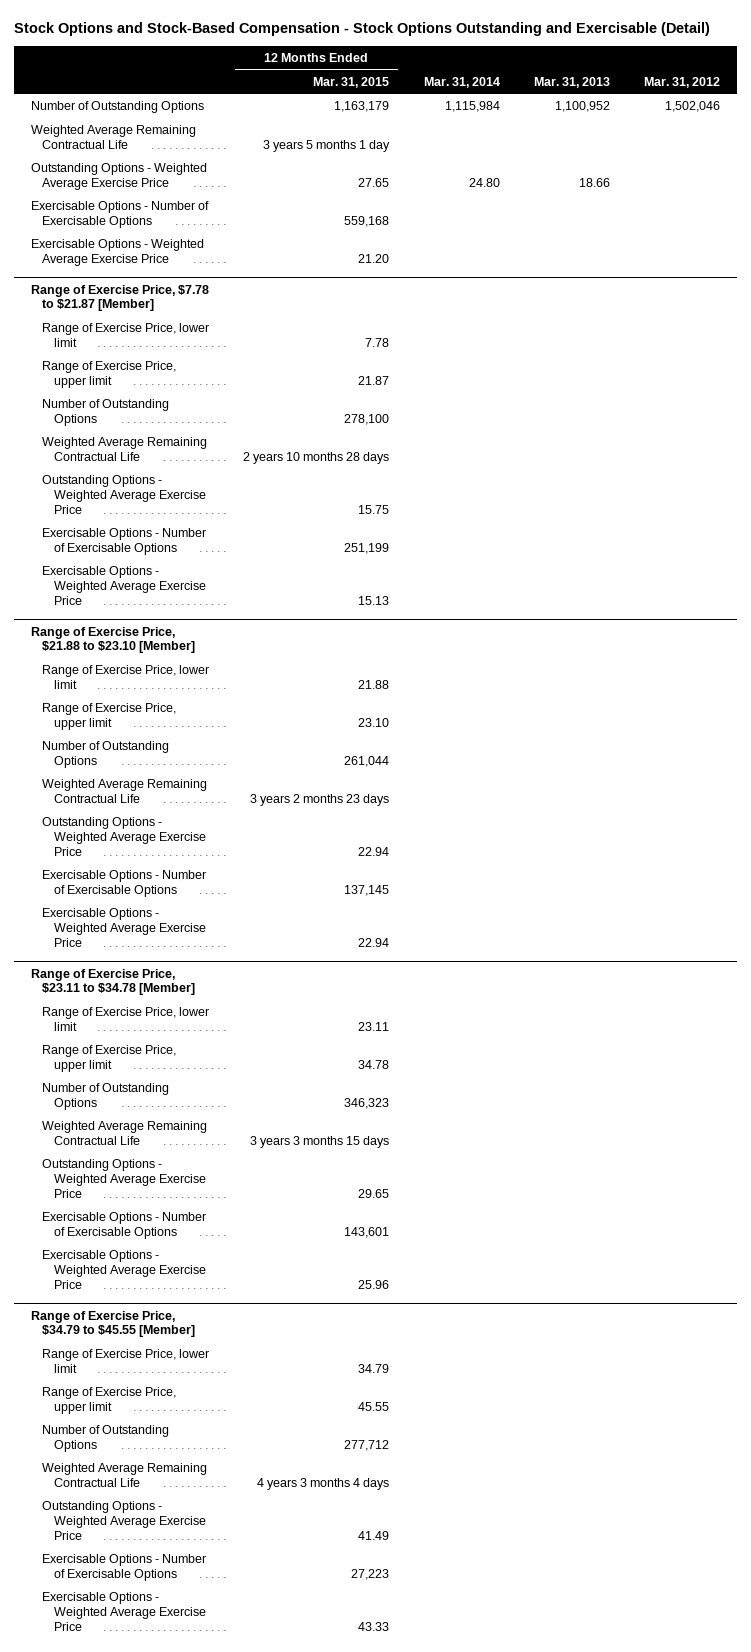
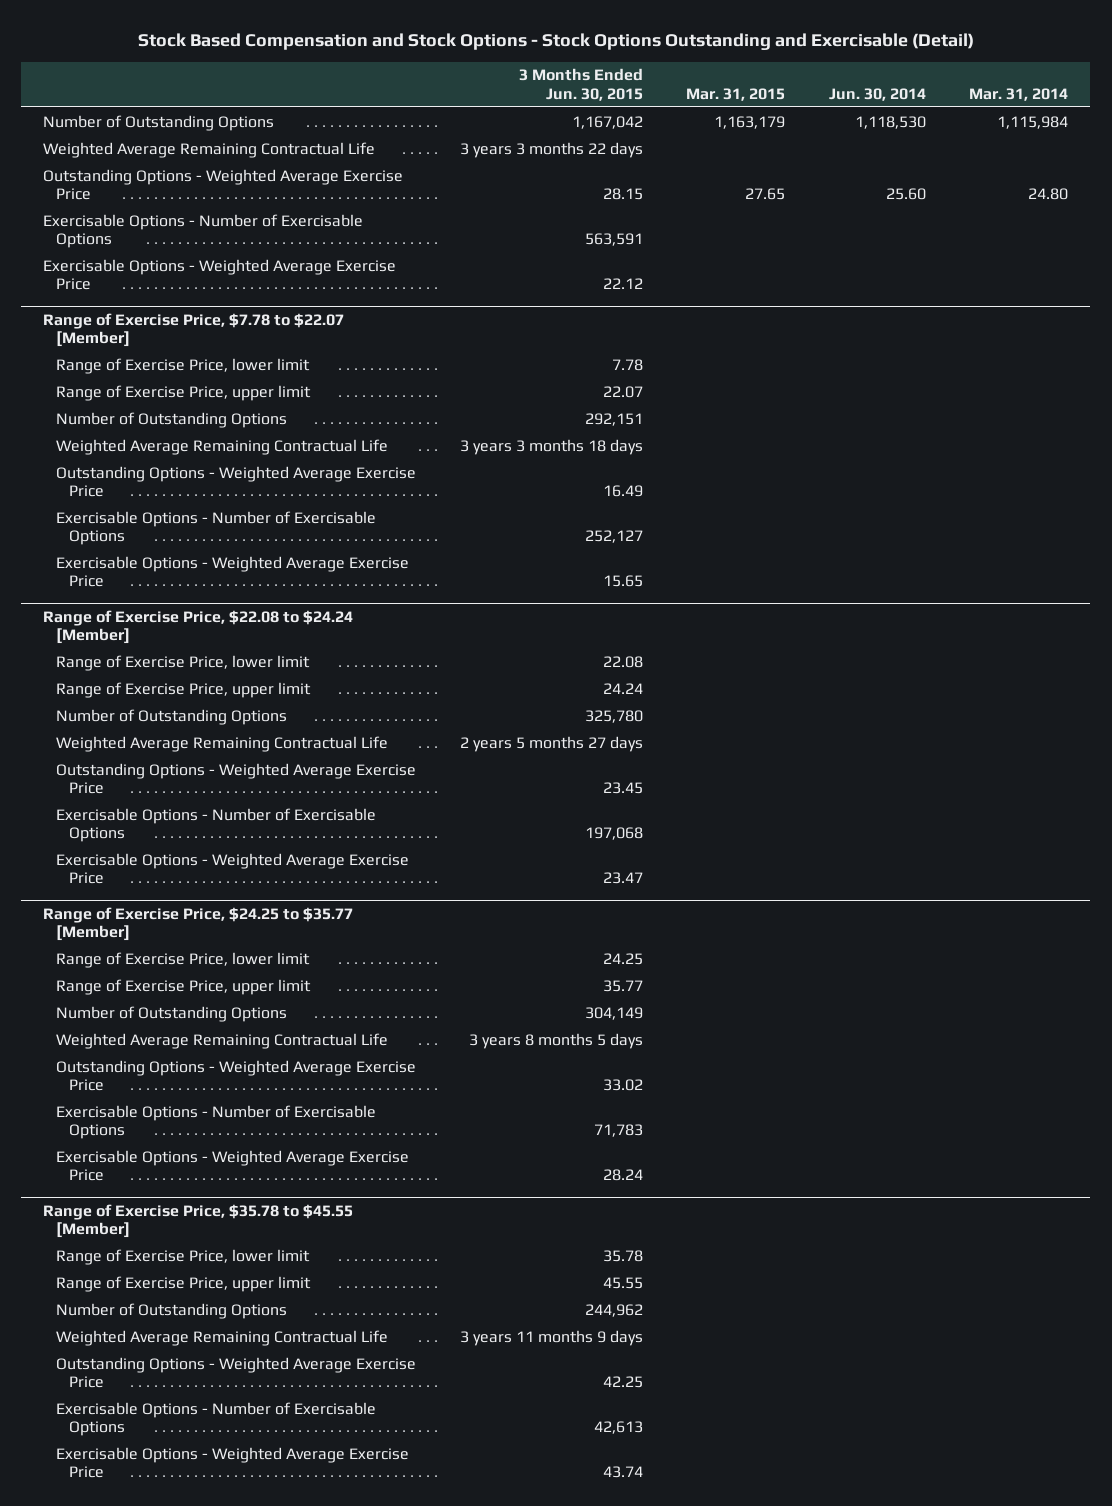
- Stock Options and Stock-Based Compensation - Stock Options Outstanding and Exercisable (Detail)
+ Stock Based Compensation and Stock Options - Stock Options Outstanding and Exercisable (Detail)
- | 12 Months Ended Mar. 31, 2015 | Mar. 31, 2014 | Mar. 31, 2013 | Mar. 31, 2012
+ | 3 Months Ended Jun. 30, 2015 | Mar. 31, 2015 | Jun. 30, 2014 | Mar. 31, 2014
- Range of Exercise Price, $7.78 to $21.87 [Member]
+ Range of Exercise Price, $7.78 to $22.07 [Member]
- Range of Exercise Price, $21.88 to $23.10 [Member]
+ Range of Exercise Price, $22.08 to $24.24 [Member]
- Range of Exercise Price, $23.11 to $34.78 [Member]
+ Range of Exercise Price, $24.25 to $35.77 [Member]
- Range of Exercise Price, $34.79 to $45.55 [Member]
+ Range of Exercise Price, $35.78 to $45.55 [Member]

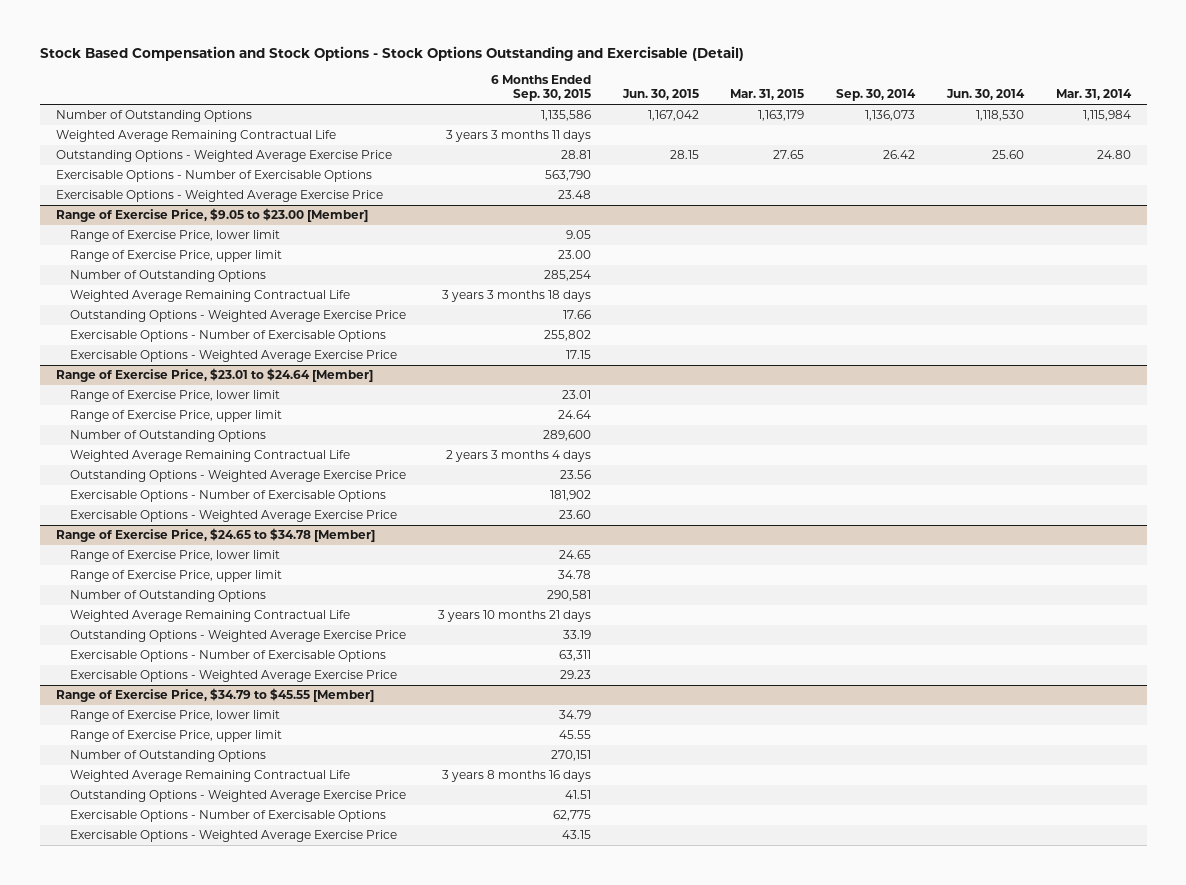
- | 3 Months Ended Jun. 30, 2015 | Mar. 31, 2015 | Jun. 30, 2014 | Mar. 31, 2014
+ | 6 Months Ended Sep. 30, 2015 | Jun. 30, 2015 | Mar. 31, 2015 | Sep. 30, 2014 | Jun. 30, 2014 | Mar. 31, 2014
- Range of Exercise Price, $7.78 to $22.07 [Member]
+ Range of Exercise Price, $9.05 to $23.00 [Member]
- Range of Exercise Price, $22.08 to $24.24 [Member]
+ Range of Exercise Price, $23.01 to $24.64 [Member]
- Range of Exercise Price, $24.25 to $35.77 [Member]
+ Range of Exercise Price, $24.65 to $34.78 [Member]
- Range of Exercise Price, $35.78 to $45.55 [Member]
+ Range of Exercise Price, $34.79 to $45.55 [Member]

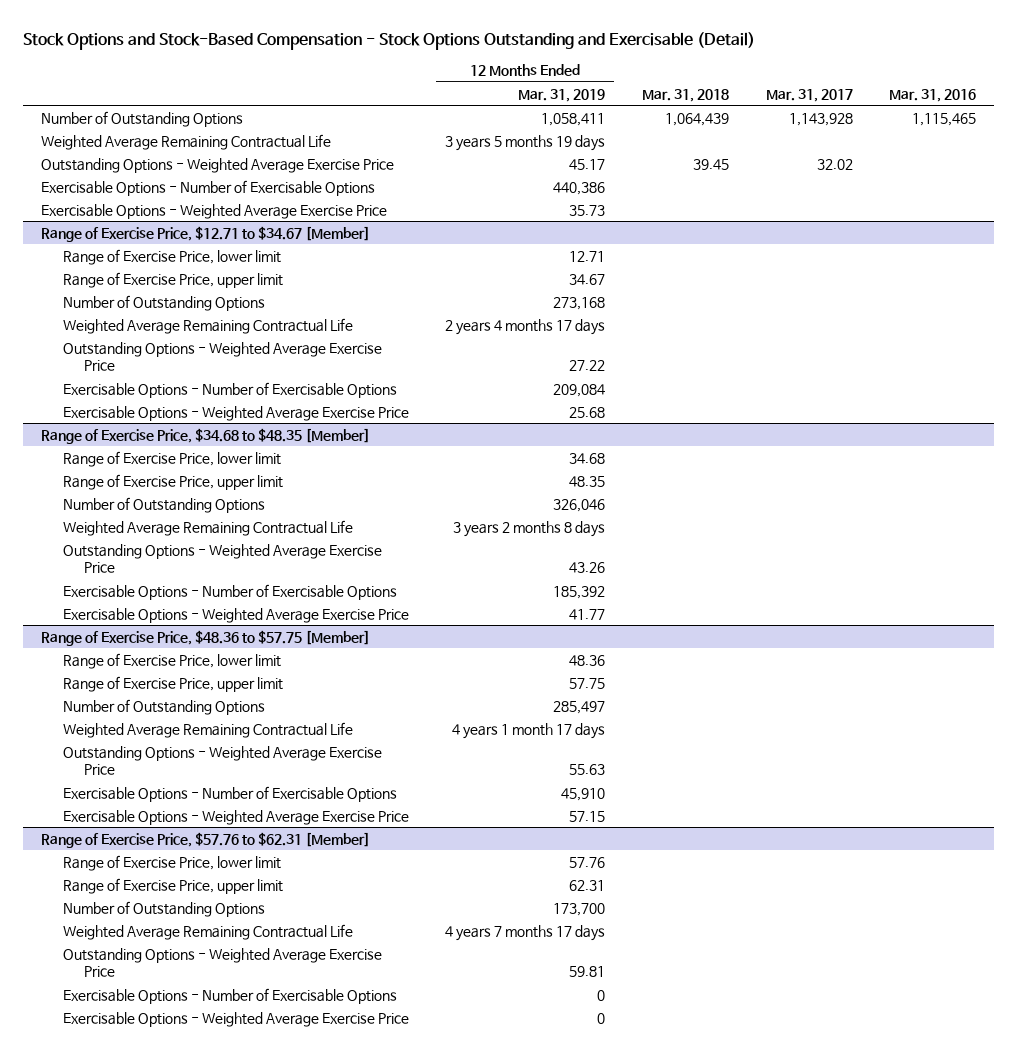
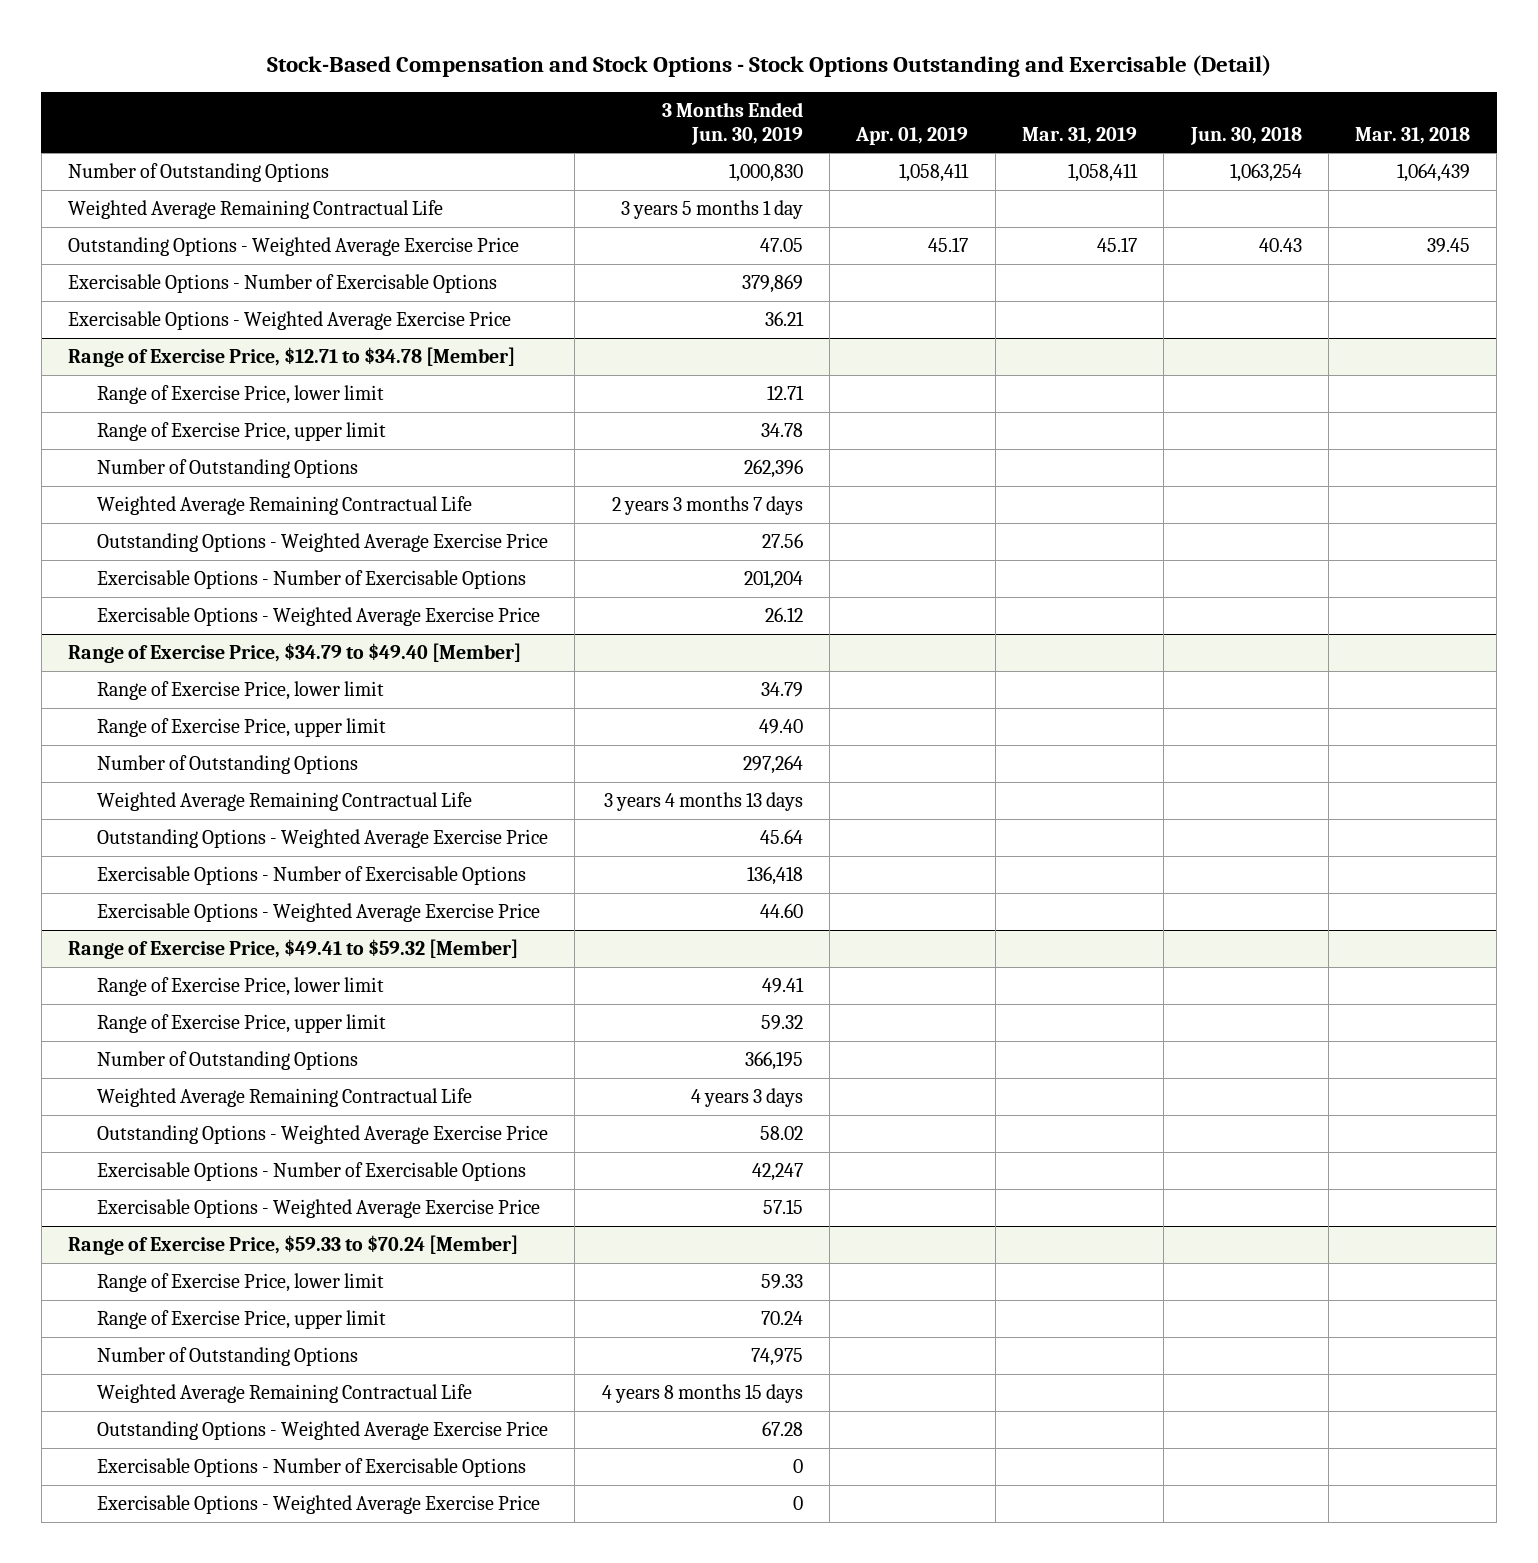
- Stock Options and Stock-Based Compensation - Stock Options Outstanding and Exercisable (Detail)
+ Stock-Based Compensation and Stock Options - Stock Options Outstanding and Exercisable (Detail)
- | 12 Months Ended Mar. 31, 2019 | Mar. 31, 2018 | Mar. 31, 2017 | Mar. 31, 2016
+ | 3 Months Ended Jun. 30, 2019 | Apr. 01, 2019 | Mar. 31, 2019 | Jun. 30, 2018 | Mar. 31, 2018
- Range of Exercise Price, $12.71 to $34.67 [Member]
+ Range of Exercise Price, $12.71 to $34.78 [Member]
- Range of Exercise Price, $34.68 to $48.35 [Member]
+ Range of Exercise Price, $34.79 to $49.40 [Member]
- Range of Exercise Price, $48.36 to $57.75 [Member]
+ Range of Exercise Price, $49.41 to $59.32 [Member]
- Range of Exercise Price, $57.76 to $62.31 [Member]
+ Range of Exercise Price, $59.33 to $70.24 [Member]

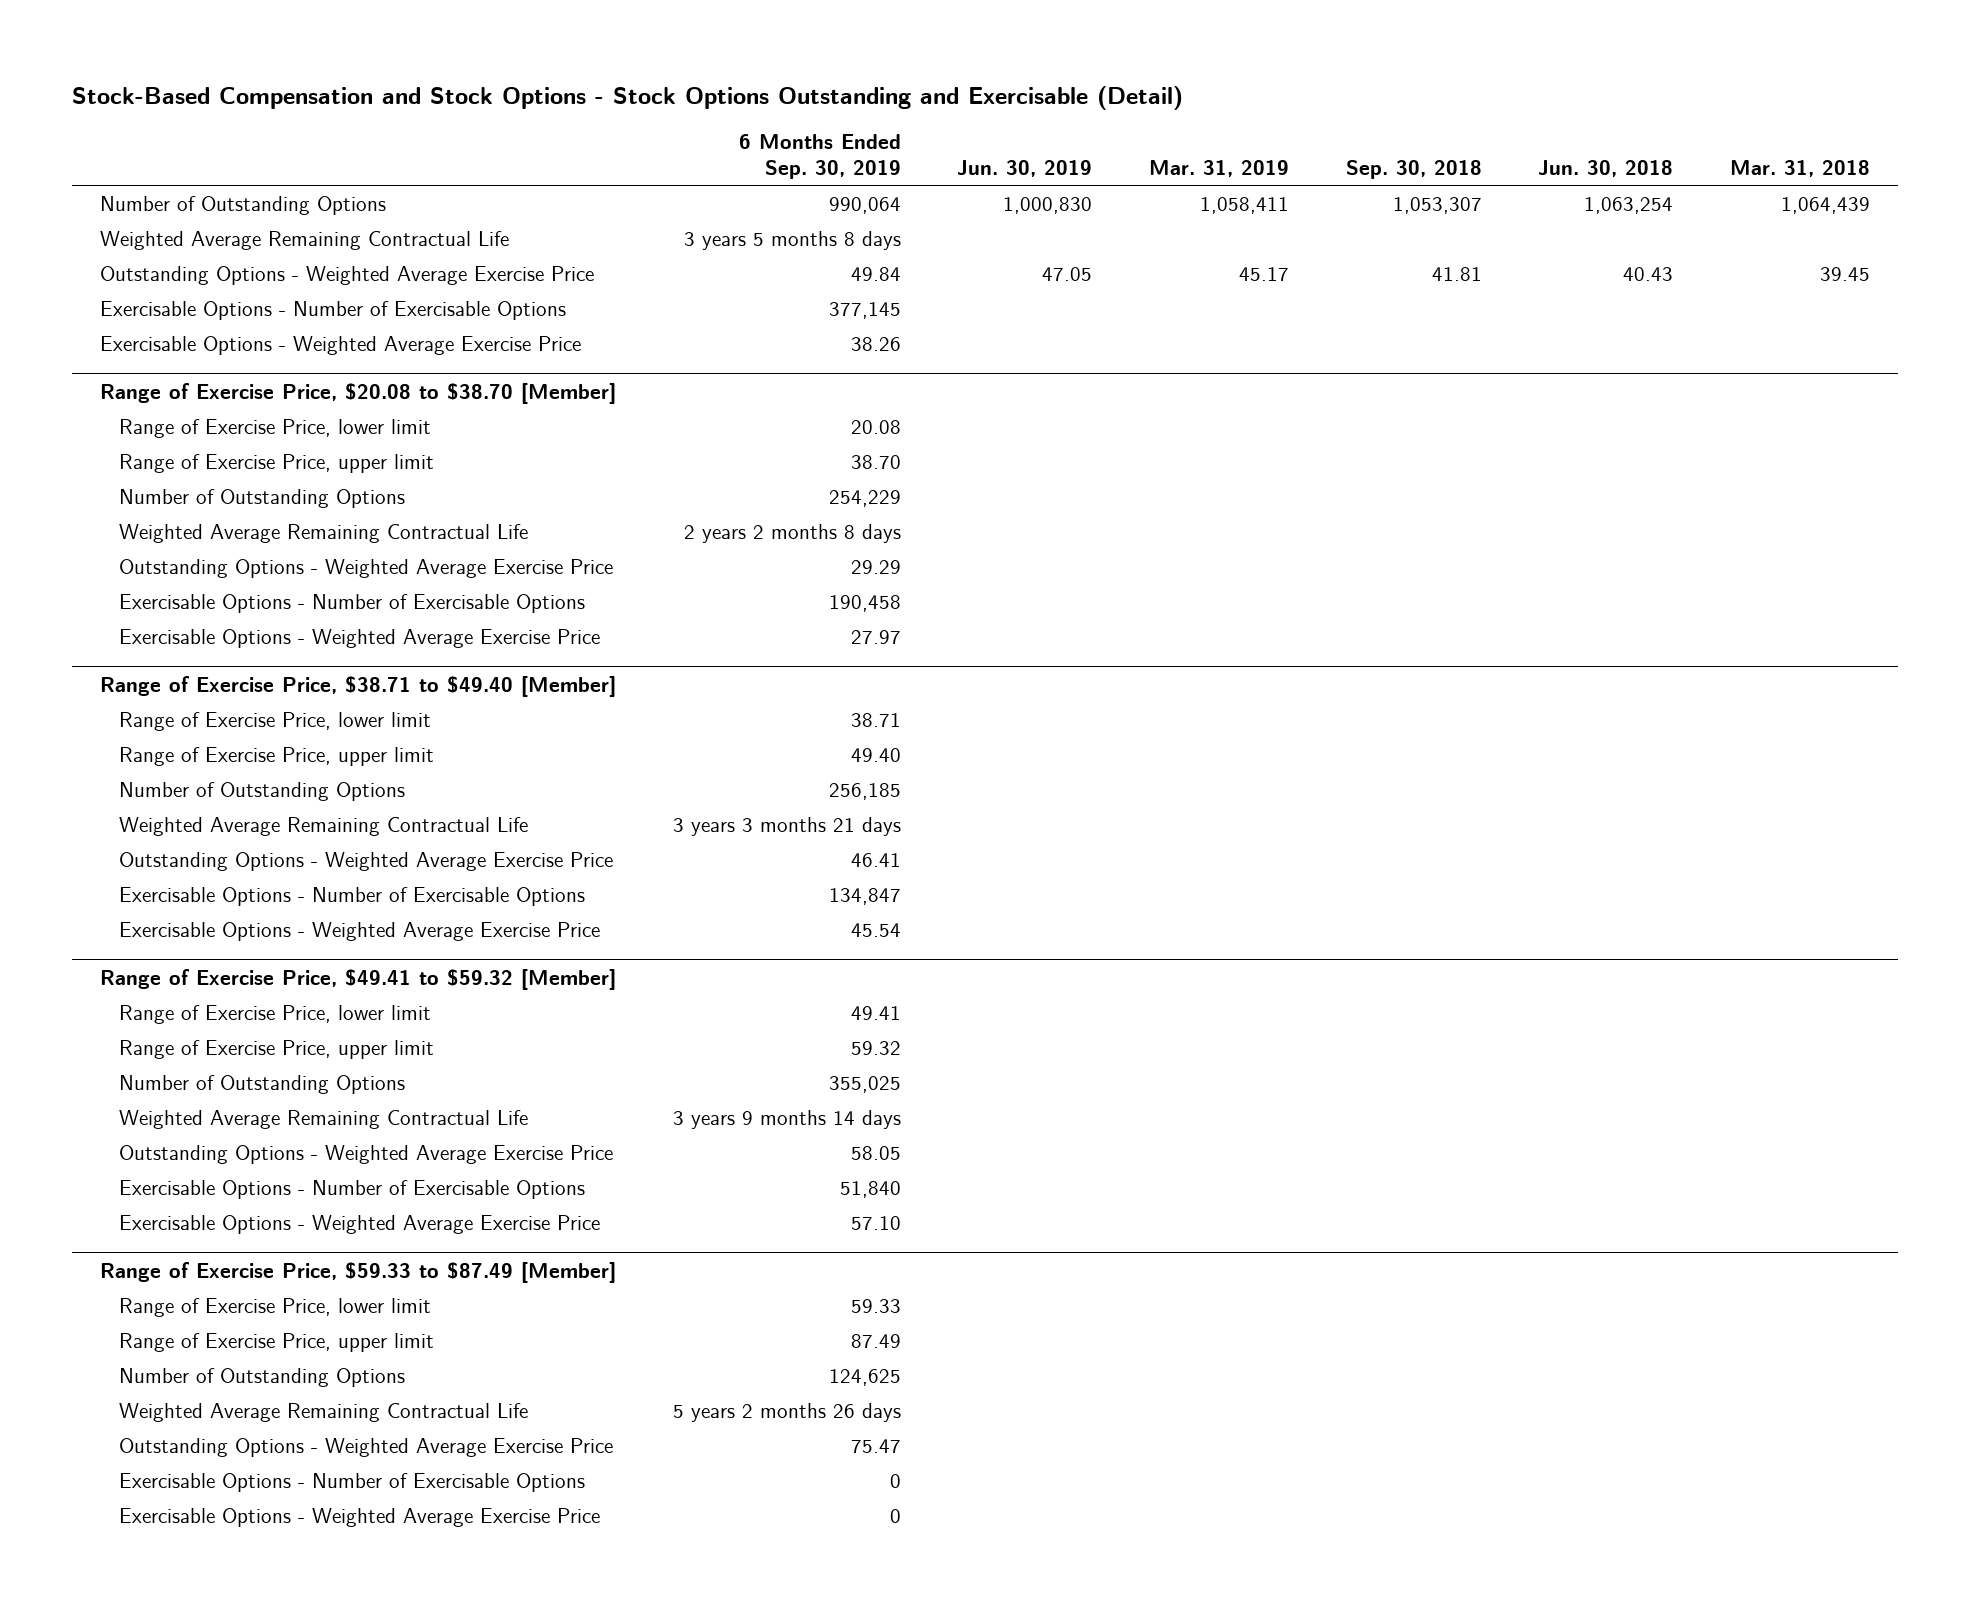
- | 3 Months Ended Jun. 30, 2019 | Apr. 01, 2019 | Mar. 31, 2019 | Jun. 30, 2018 | Mar. 31, 2018
+ | 6 Months Ended Sep. 30, 2019 | Jun. 30, 2019 | Mar. 31, 2019 | Sep. 30, 2018 | Jun. 30, 2018 | Mar. 31, 2018
- Range of Exercise Price, $12.71 to $34.78 [Member]
+ Range of Exercise Price, $20.08 to $38.70 [Member]
- Range of Exercise Price, $34.79 to $49.40 [Member]
+ Range of Exercise Price, $38.71 to $49.40 [Member]
- Range of Exercise Price, $59.33 to $70.24 [Member]
+ Range of Exercise Price, $59.33 to $87.49 [Member]

